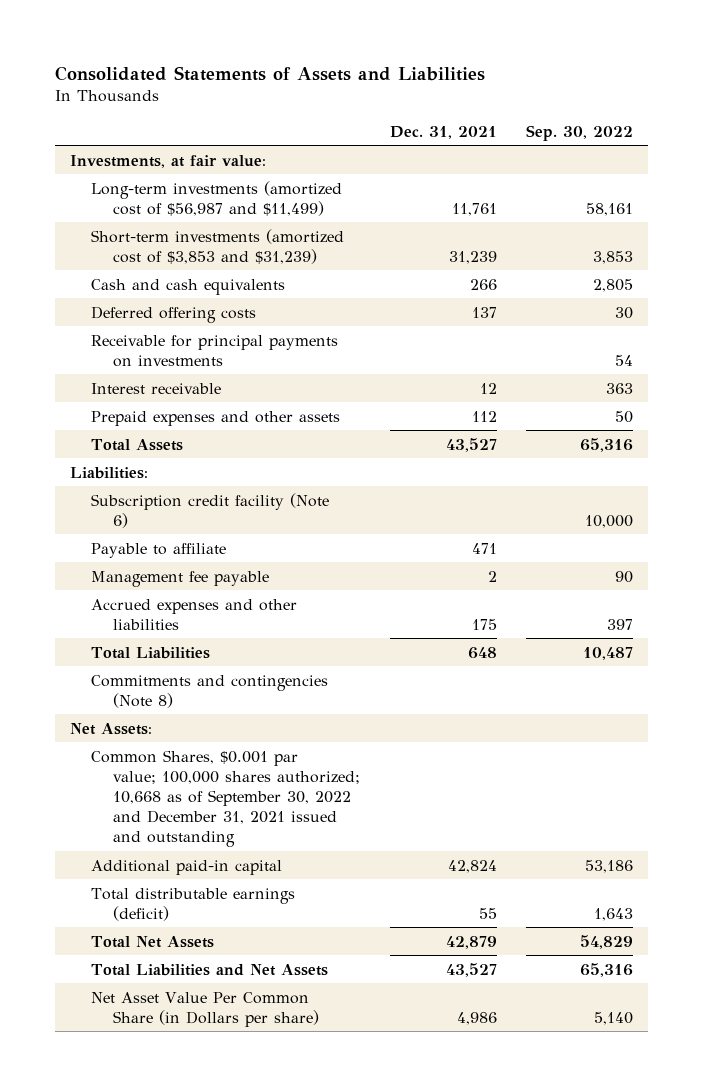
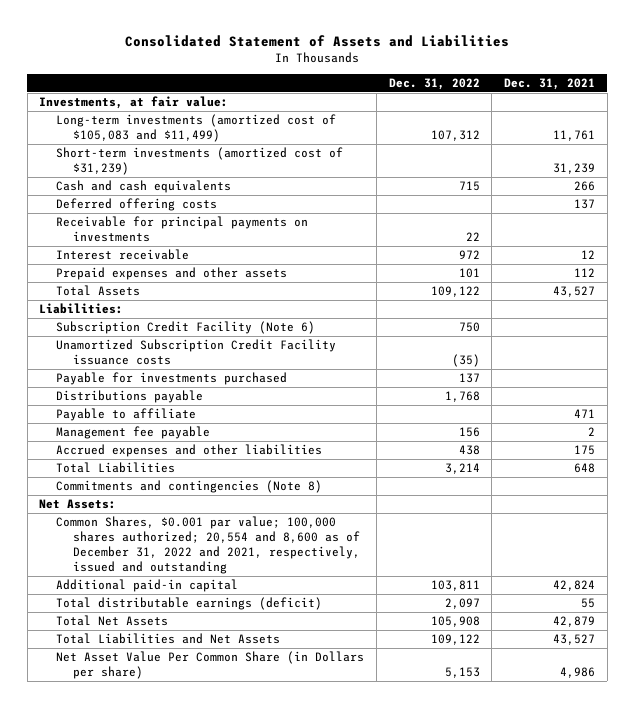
- Consolidated Statements of Assets and Liabilities
+ Consolidated Statement of Assets and Liabilities
- | Dec. 31, 2021 | Sep. 30, 2022
+ | Dec. 31, 2022 | Dec. 31, 2021
- Long-term investments (amortized cost of $56,987 and $11,499) | 11,761 | 58,161
- Short-term investments (amortized cost of $3,853 and $31,239) | 31,239 | 3,853
+ Long-term investments (amortized cost of $105,083 and $11,499) | 107,312 | 11,761
+ Short-term investments (amortized cost of $31,239) | | 31,239
- Subscription credit facility (Note 6) | | 10,000
+ Subscription Credit Facility (Note 6) | 750 |
+ Unamortized Subscription Credit Facility issuance costs | (35) |
+ Payable for investments purchased | 137 |
+ Distributions payable | 1,768 |
- Common Shares, $0.001 par value; 100,000 shares authorized; 10,668 as of September 30, 2022 and December 31, 2021 issued and outstanding
+ Common Shares, $0.001 par value; 100,000 shares authorized; 20,554 and 8,600 as of December 31, 2022 and 2021, respectively, issued and outstanding

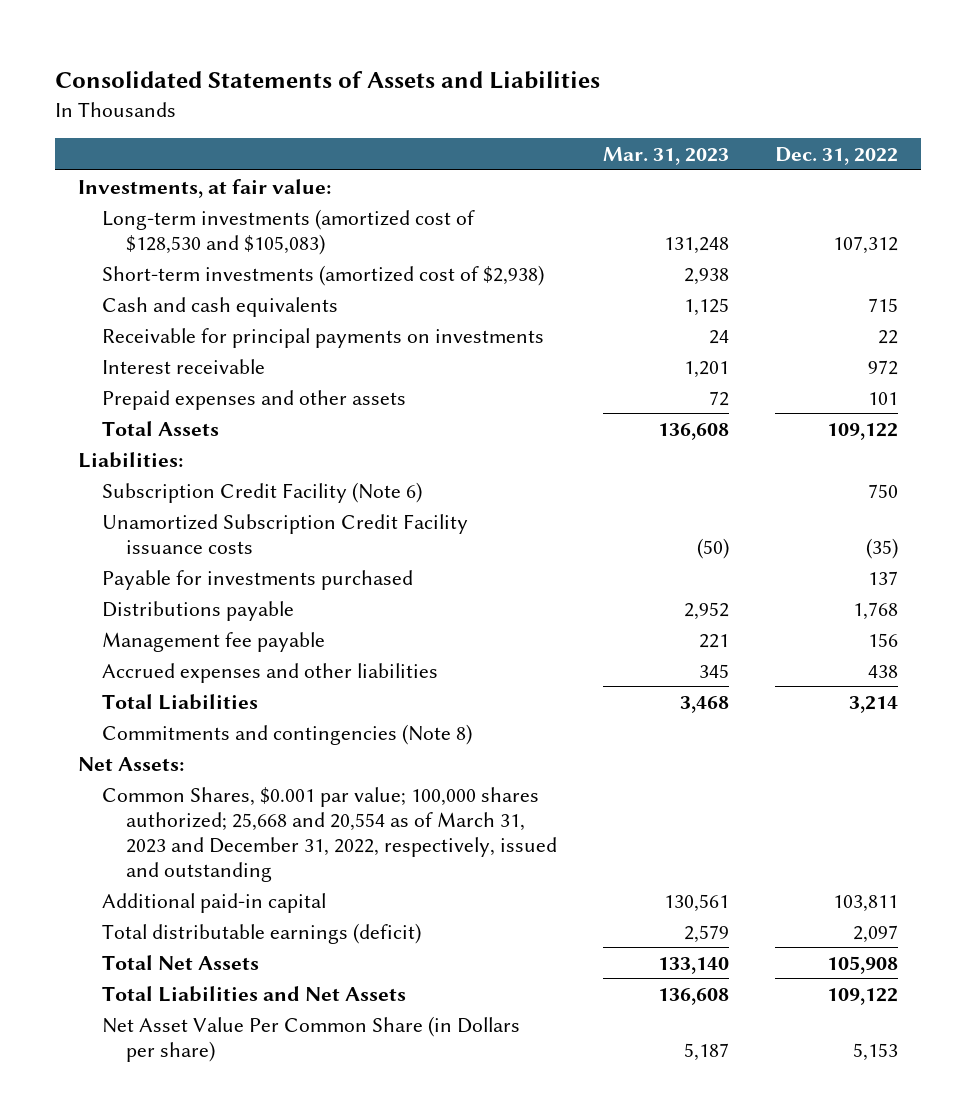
- Consolidated Statement of Assets and Liabilities
+ Consolidated Statements of Assets and Liabilities
- | Dec. 31, 2022 | Dec. 31, 2021
+ | Mar. 31, 2023 | Dec. 31, 2022
- Long-term investments (amortized cost of $105,083 and $11,499) | 107,312 | 11,761
- Short-term investments (amortized cost of $31,239) | | 31,239
+ Long-term investments (amortized cost of $128,530 and $105,083) | 131,248 | 107,312
+ Short-term investments (amortized cost of $2,938) | 2,938 |
- Deferred offering costs | | 137
- Payable to affiliate | | 471
- Common Shares, $0.001 par value; 100,000 shares authorized; 20,554 and 8,600 as of December 31, 2022 and 2021, respectively, issued and outstanding
+ Common Shares, $0.001 par value; 100,000 shares authorized; 25,668 and 20,554 as of March 31, 2023 and December 31, 2022, respectively, issued and outstanding

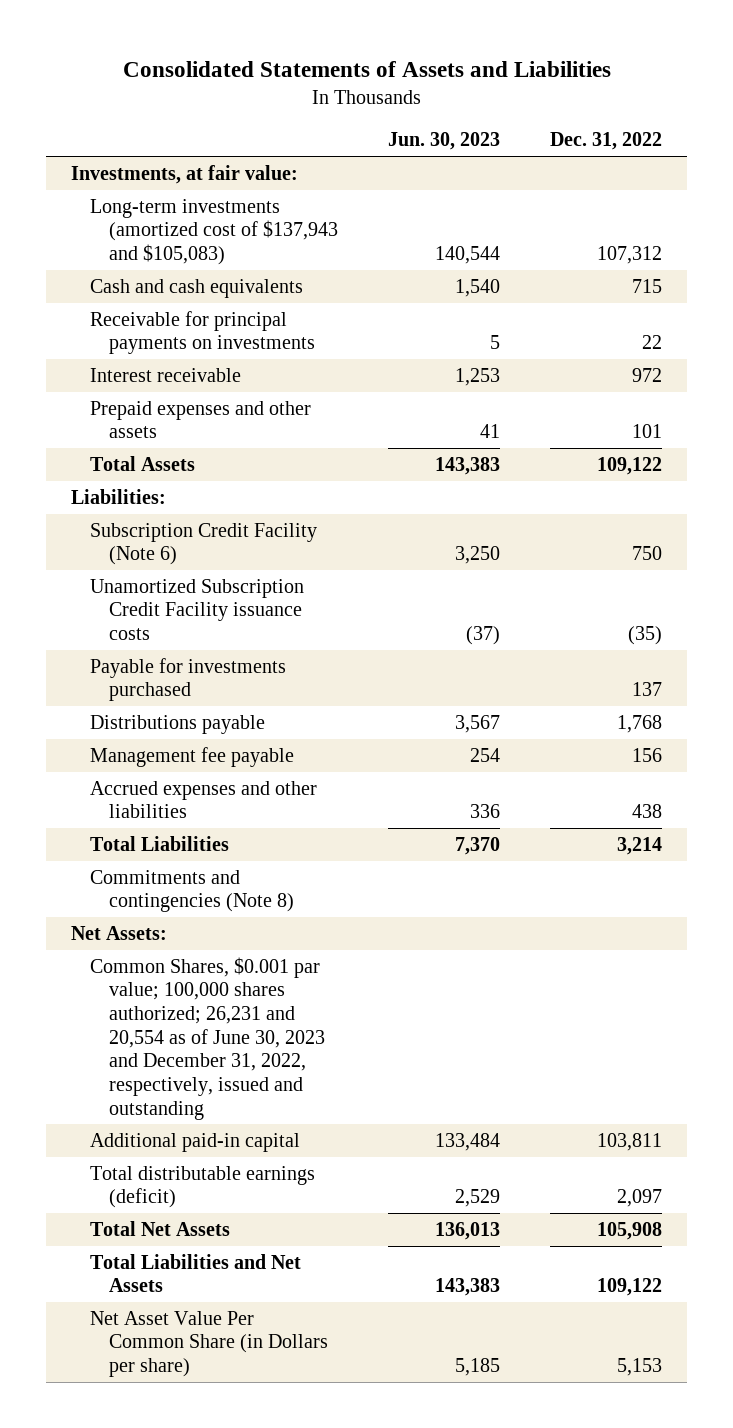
- | Mar. 31, 2023 | Dec. 31, 2022
+ | Jun. 30, 2023 | Dec. 31, 2022
- Long-term investments (amortized cost of $128,530 and $105,083) | 131,248 | 107,312
- Short-term investments (amortized cost of $2,938) | 2,938 |
+ Long-term investments (amortized cost of $137,943 and $105,083) | 140,544 | 107,312
- Common Shares, $0.001 par value; 100,000 shares authorized; 25,668 and 20,554 as of March 31, 2023 and December 31, 2022, respectively, issued and outstanding
+ Common Shares, $0.001 par value; 100,000 shares authorized; 26,231 and 20,554 as of June 30, 2023 and December 31, 2022, respectively, issued and outstanding

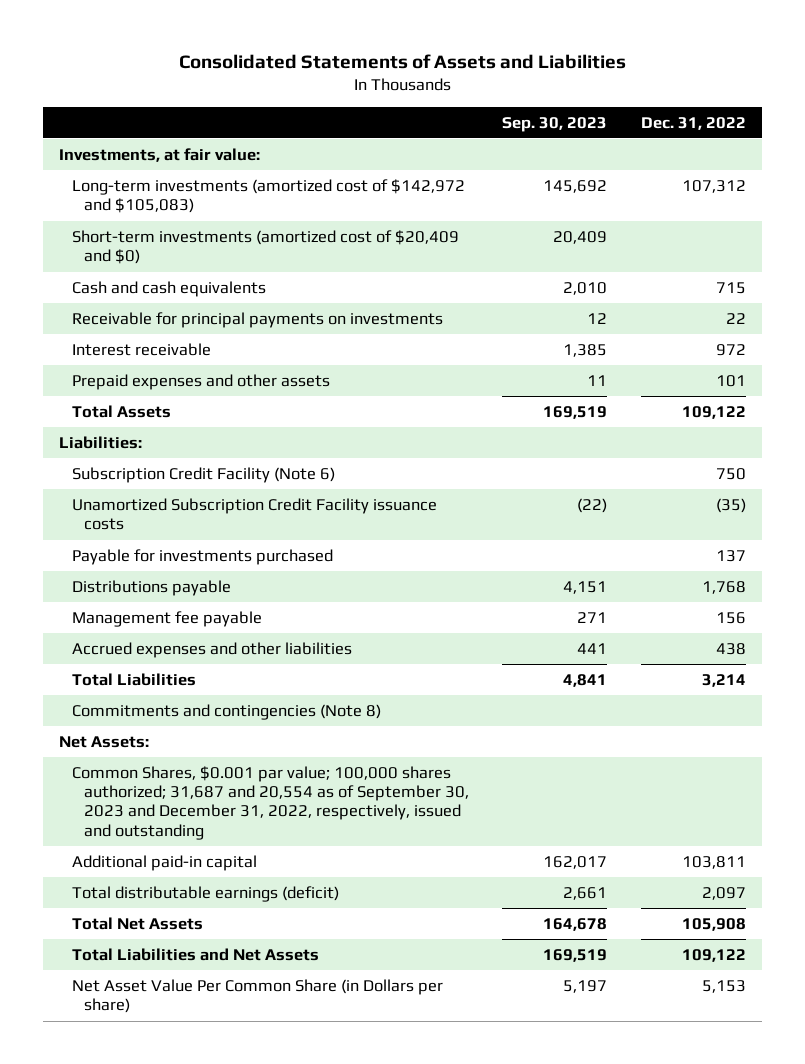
- | Jun. 30, 2023 | Dec. 31, 2022
+ | Sep. 30, 2023 | Dec. 31, 2022
- Long-term investments (amortized cost of $137,943 and $105,083) | 140,544 | 107,312
+ Long-term investments (amortized cost of $142,972 and $105,083) | 145,692 | 107,312
+ Short-term investments (amortized cost of $20,409 and $0) | 20,409 |
- Common Shares, $0.001 par value; 100,000 shares authorized; 26,231 and 20,554 as of June 30, 2023 and December 31, 2022, respectively, issued and outstanding
+ Common Shares, $0.001 par value; 100,000 shares authorized; 31,687 and 20,554 as of September 30, 2023 and December 31, 2022, respectively, issued and outstanding

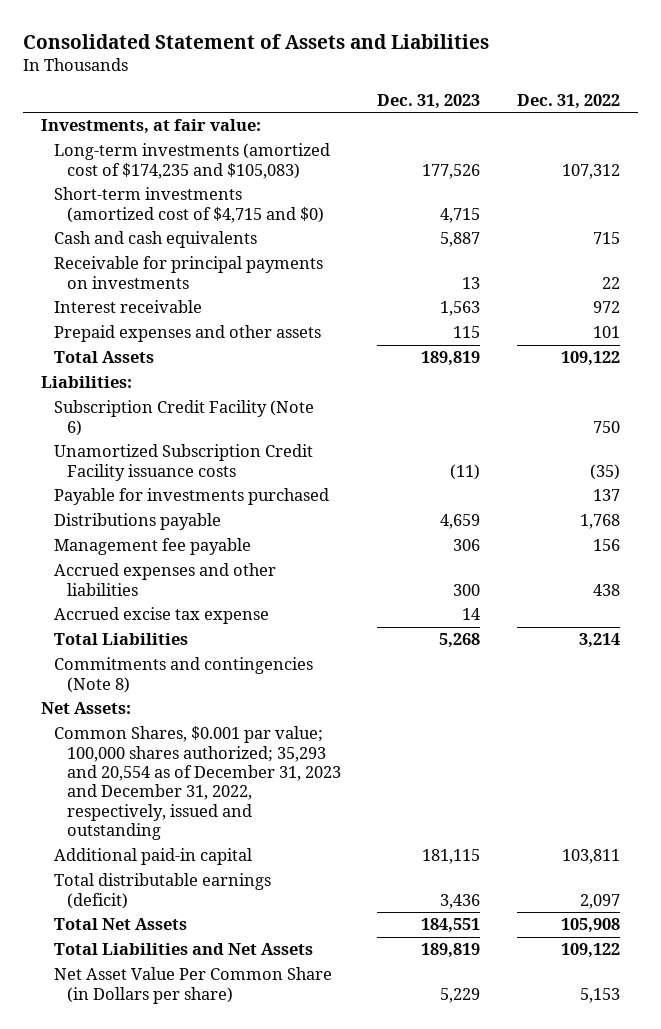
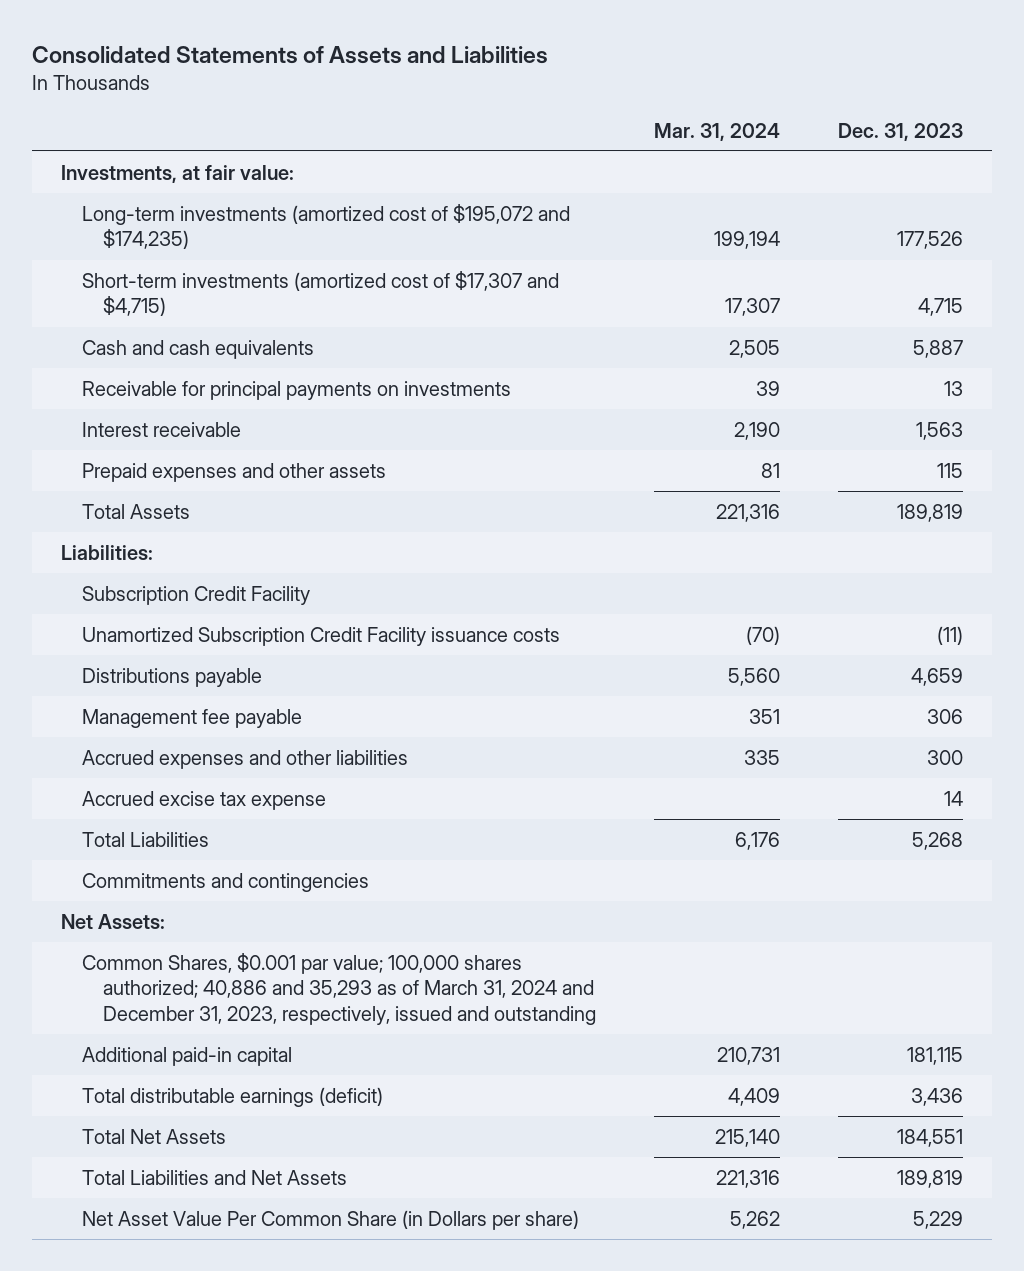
- Consolidated Statement of Assets and Liabilities
+ Consolidated Statements of Assets and Liabilities
- | Dec. 31, 2023 | Dec. 31, 2022
+ | Mar. 31, 2024 | Dec. 31, 2023
- Long-term investments (amortized cost of $174,235 and $105,083) | 177,526 | 107,312
- Short-term investments (amortized cost of $4,715 and $0) | 4,715 |
+ Long-term investments (amortized cost of $195,072 and $174,235) | 199,194 | 177,526
+ Short-term investments (amortized cost of $17,307 and $4,715) | 17,307 | 4,715
- Subscription Credit Facility (Note 6) | | 750
+ Subscription Credit Facility
- Payable for investments purchased | | 137
- Commitments and contingencies (Note 8)
+ Commitments and contingencies
- Common Shares, $0.001 par value; 100,000 shares authorized; 35,293 and 20,554 as of December 31, 2023 and December 31, 2022, respectively, issued and outstanding
+ Common Shares, $0.001 par value; 100,000 shares authorized; 40,886 and 35,293 as of March 31, 2024 and December 31, 2023, respectively, issued and outstanding

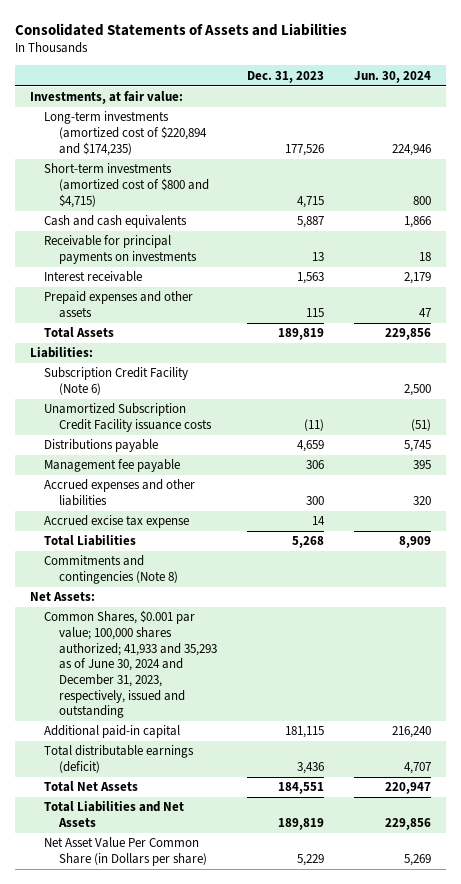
- | Mar. 31, 2024 | Dec. 31, 2023
+ | Dec. 31, 2023 | Jun. 30, 2024
- Long-term investments (amortized cost of $195,072 and $174,235) | 199,194 | 177,526
- Short-term investments (amortized cost of $17,307 and $4,715) | 17,307 | 4,715
+ Long-term investments (amortized cost of $220,894 and $174,235) | 177,526 | 224,946
+ Short-term investments (amortized cost of $800 and $4,715) | 4,715 | 800
- Subscription Credit Facility
+ Subscription Credit Facility (Note 6) | | 2,500
- Commitments and contingencies
+ Commitments and contingencies (Note 8)
- Common Shares, $0.001 par value; 100,000 shares authorized; 40,886 and 35,293 as of March 31, 2024 and December 31, 2023, respectively, issued and outstanding
+ Common Shares, $0.001 par value; 100,000 shares authorized; 41,933 and 35,293 as of June 30, 2024 and December 31, 2023, respectively, issued and outstanding

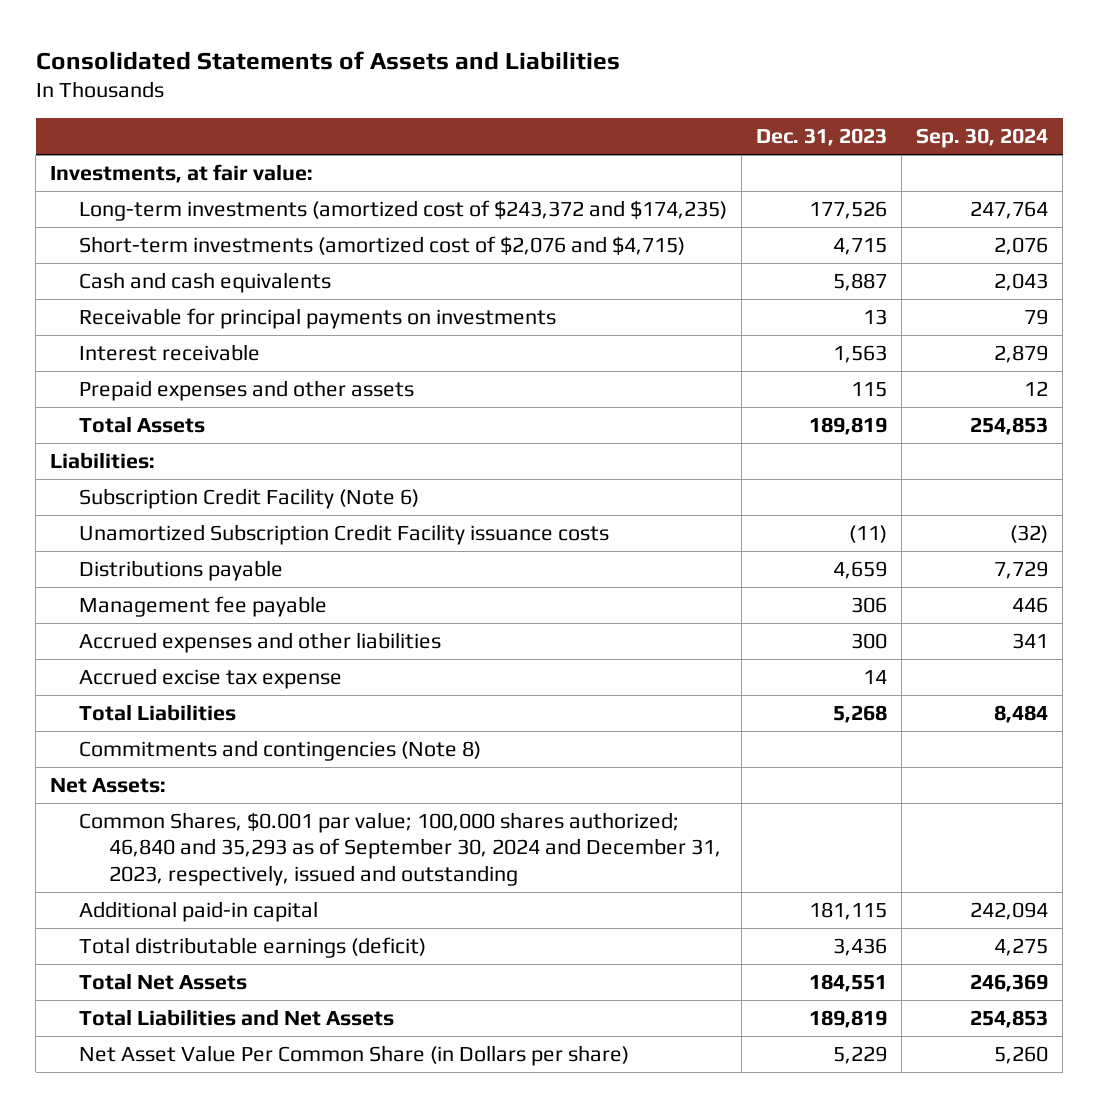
- | Dec. 31, 2023 | Jun. 30, 2024
+ | Dec. 31, 2023 | Sep. 30, 2024
- Long-term investments (amortized cost of $220,894 and $174,235) | 177,526 | 224,946
- Short-term investments (amortized cost of $800 and $4,715) | 4,715 | 800
+ Long-term investments (amortized cost of $243,372 and $174,235) | 177,526 | 247,764
+ Short-term investments (amortized cost of $2,076 and $4,715) | 4,715 | 2,076
- Common Shares, $0.001 par value; 100,000 shares authorized; 41,933 and 35,293 as of June 30, 2024 and December 31, 2023, respectively, issued and outstanding
+ Common Shares, $0.001 par value; 100,000 shares authorized; 46,840 and 35,293 as of September 30, 2024 and December 31, 2023, respectively, issued and outstanding

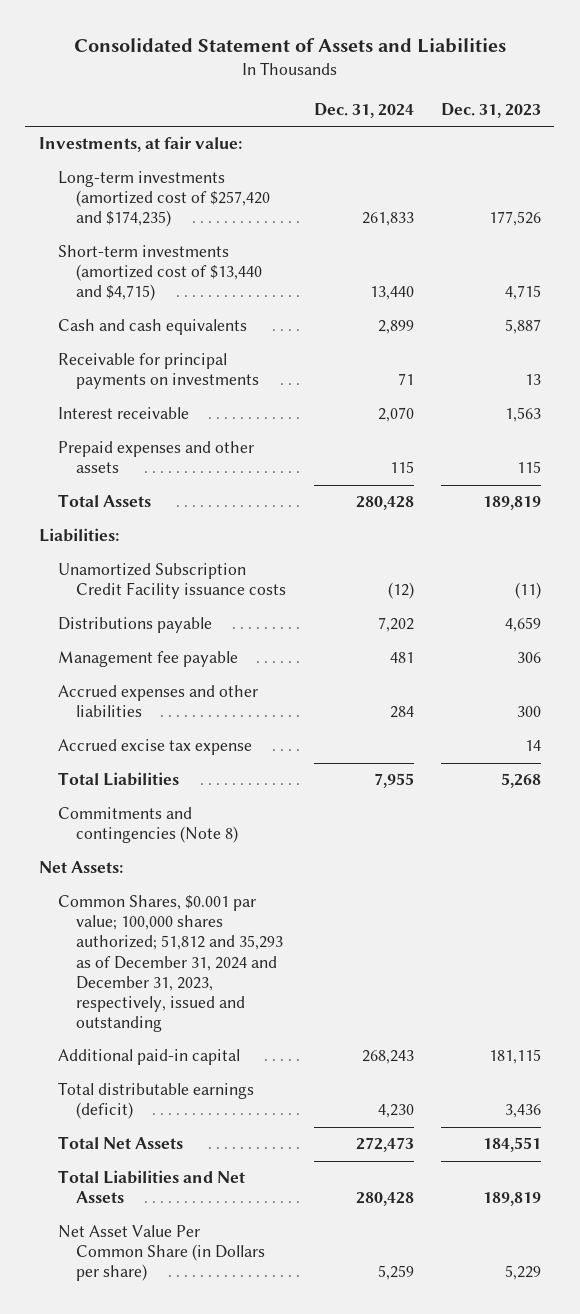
- Consolidated Statements of Assets and Liabilities
+ Consolidated Statement of Assets and Liabilities
- | Dec. 31, 2023 | Sep. 30, 2024
+ | Dec. 31, 2024 | Dec. 31, 2023
- Long-term investments (amortized cost of $243,372 and $174,235) | 177,526 | 247,764
- Short-term investments (amortized cost of $2,076 and $4,715) | 4,715 | 2,076
+ Long-term investments (amortized cost of $257,420 and $174,235) | 261,833 | 177,526
+ Short-term investments (amortized cost of $13,440 and $4,715) | 13,440 | 4,715
- Subscription Credit Facility (Note 6)
- Common Shares, $0.001 par value; 100,000 shares authorized; 46,840 and 35,293 as of September 30, 2024 and December 31, 2023, respectively, issued and outstanding
+ Common Shares, $0.001 par value; 100,000 shares authorized; 51,812 and 35,293 as of December 31, 2024 and December 31, 2023, respectively, issued and outstanding

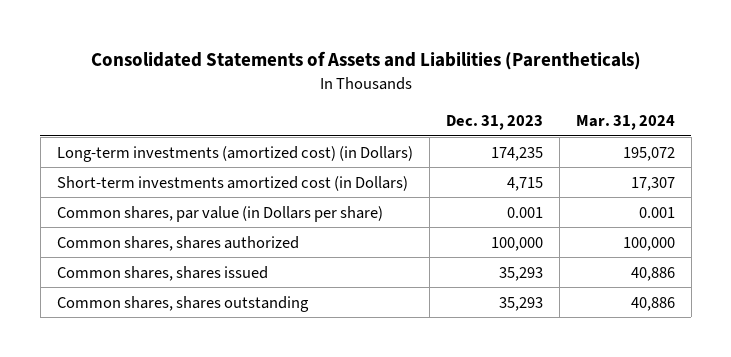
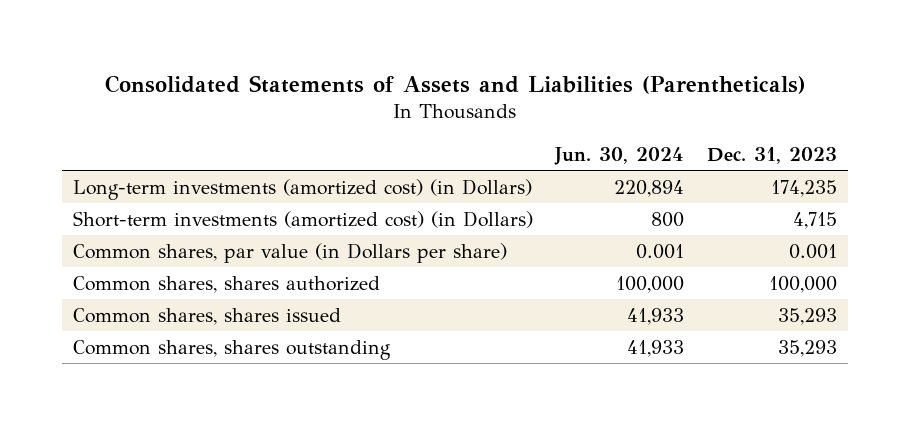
- | Dec. 31, 2023 | Mar. 31, 2024
+ | Jun. 30, 2024 | Dec. 31, 2023
- Short-term investments amortized cost (in Dollars) | 4,715 | 17,307
+ Short-term investments (amortized cost) (in Dollars) | 800 | 4,715

